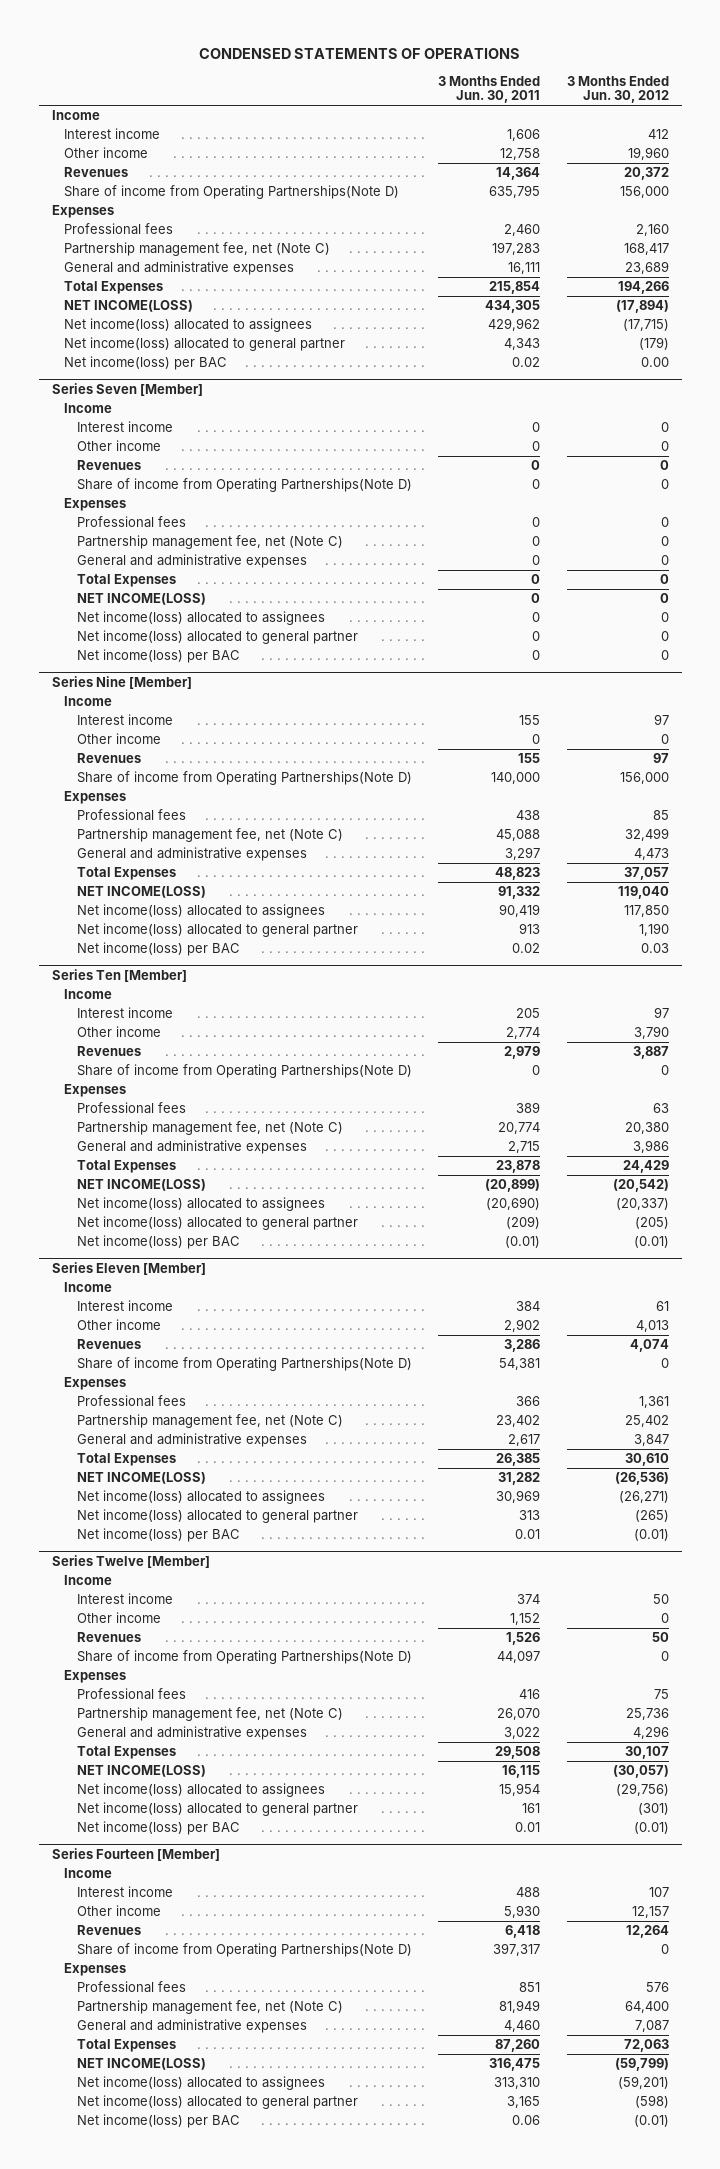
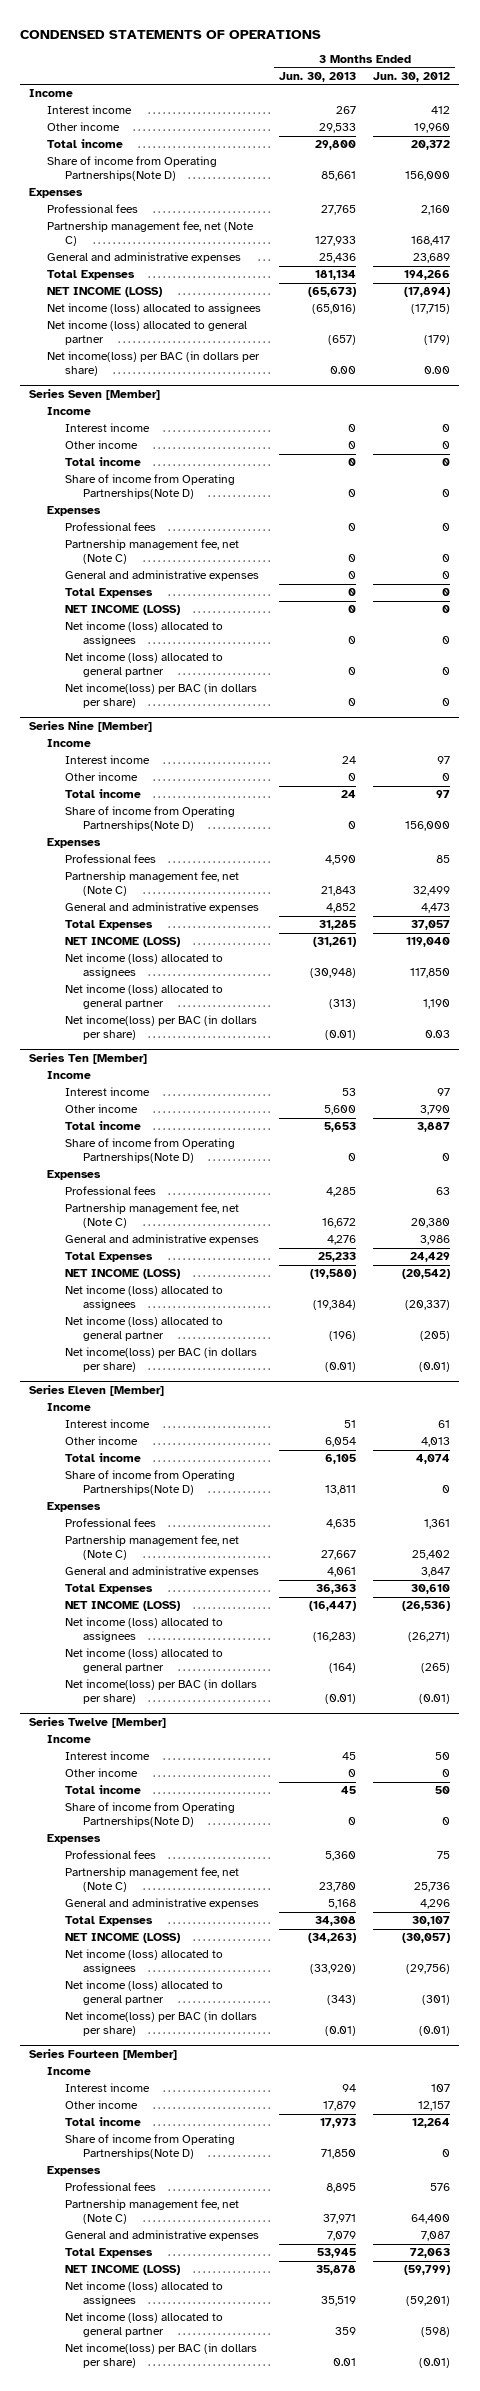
- | 3 Months Ended Jun. 30, 2011 | 3 Months Ended Jun. 30, 2012
+ | 3 Months Ended Jun. 30, 2013 | 3 Months Ended Jun. 30, 2012
- Revenues | 14,364 | 20,372
+ Total income | 29,800 | 20,372
- NET INCOME(LOSS) | 434,305 | (17,894)
- Net income(loss) allocated to assignees | 429,962 | (17,715)
- Net income(loss) allocated to general partner | 4,343 | (179)
- Net income(loss) per BAC | 0.02 | 0.00
+ NET INCOME (LOSS) | (65,673) | (17,894)
+ Net income (loss) allocated to assignees | (65,016) | (17,715)
+ Net income (loss) allocated to general partner | (657) | (179)
+ Net income(loss) per BAC (in dollars per share) | 0.00 | 0.00
@ Series Seven [Member]
- Revenues | 0 | 0
+ Total income | 0 | 0
- NET INCOME(LOSS) | 0 | 0
- Net income(loss) allocated to assignees | 0 | 0
- Net income(loss) allocated to general partner | 0 | 0
- Net income(loss) per BAC | 0 | 0
+ NET INCOME (LOSS) | 0 | 0
+ Net income (loss) allocated to assignees | 0 | 0
+ Net income (loss) allocated to general partner | 0 | 0
+ Net income(loss) per BAC (in dollars per share) | 0 | 0
@ Series Nine [Member]
- Revenues | 155 | 97
+ Total income | 24 | 97
- NET INCOME(LOSS) | 91,332 | 119,040
- Net income(loss) allocated to assignees | 90,419 | 117,850
- Net income(loss) allocated to general partner | 913 | 1,190
- Net income(loss) per BAC | 0.02 | 0.03
+ NET INCOME (LOSS) | (31,261) | 119,040
+ Net income (loss) allocated to assignees | (30,948) | 117,850
+ Net income (loss) allocated to general partner | (313) | 1,190
+ Net income(loss) per BAC (in dollars per share) | (0.01) | 0.03
@ Series Ten [Member]
- Revenues | 2,979 | 3,887
+ Total income | 5,653 | 3,887
- NET INCOME(LOSS) | (20,899) | (20,542)
- Net income(loss) allocated to assignees | (20,690) | (20,337)
- Net income(loss) allocated to general partner | (209) | (205)
- Net income(loss) per BAC | (0.01) | (0.01)
+ NET INCOME (LOSS) | (19,580) | (20,542)
+ Net income (loss) allocated to assignees | (19,384) | (20,337)
+ Net income (loss) allocated to general partner | (196) | (205)
+ Net income(loss) per BAC (in dollars per share) | (0.01) | (0.01)
@ Series Eleven [Member]
- Revenues | 3,286 | 4,074
+ Total income | 6,105 | 4,074
- NET INCOME(LOSS) | 31,282 | (26,536)
- Net income(loss) allocated to assignees | 30,969 | (26,271)
- Net income(loss) allocated to general partner | 313 | (265)
- Net income(loss) per BAC | 0.01 | (0.01)
+ NET INCOME (LOSS) | (16,447) | (26,536)
+ Net income (loss) allocated to assignees | (16,283) | (26,271)
+ Net income (loss) allocated to general partner | (164) | (265)
+ Net income(loss) per BAC (in dollars per share) | (0.01) | (0.01)
@ Series Twelve [Member]
- Revenues | 1,526 | 50
+ Total income | 45 | 50
- NET INCOME(LOSS) | 16,115 | (30,057)
- Net income(loss) allocated to assignees | 15,954 | (29,756)
- Net income(loss) allocated to general partner | 161 | (301)
- Net income(loss) per BAC | 0.01 | (0.01)
+ NET INCOME (LOSS) | (34,263) | (30,057)
+ Net income (loss) allocated to assignees | (33,920) | (29,756)
+ Net income (loss) allocated to general partner | (343) | (301)
+ Net income(loss) per BAC (in dollars per share) | (0.01) | (0.01)
@ Series Fourteen [Member]
- Revenues | 6,418 | 12,264
+ Total income | 17,973 | 12,264
- NET INCOME(LOSS) | 316,475 | (59,799)
- Net income(loss) allocated to assignees | 313,310 | (59,201)
- Net income(loss) allocated to general partner | 3,165 | (598)
- Net income(loss) per BAC | 0.06 | (0.01)
+ NET INCOME (LOSS) | 35,878 | (59,799)
+ Net income (loss) allocated to assignees | 35,519 | (59,201)
+ Net income (loss) allocated to general partner | 359 | (598)
+ Net income(loss) per BAC (in dollars per share) | 0.01 | (0.01)

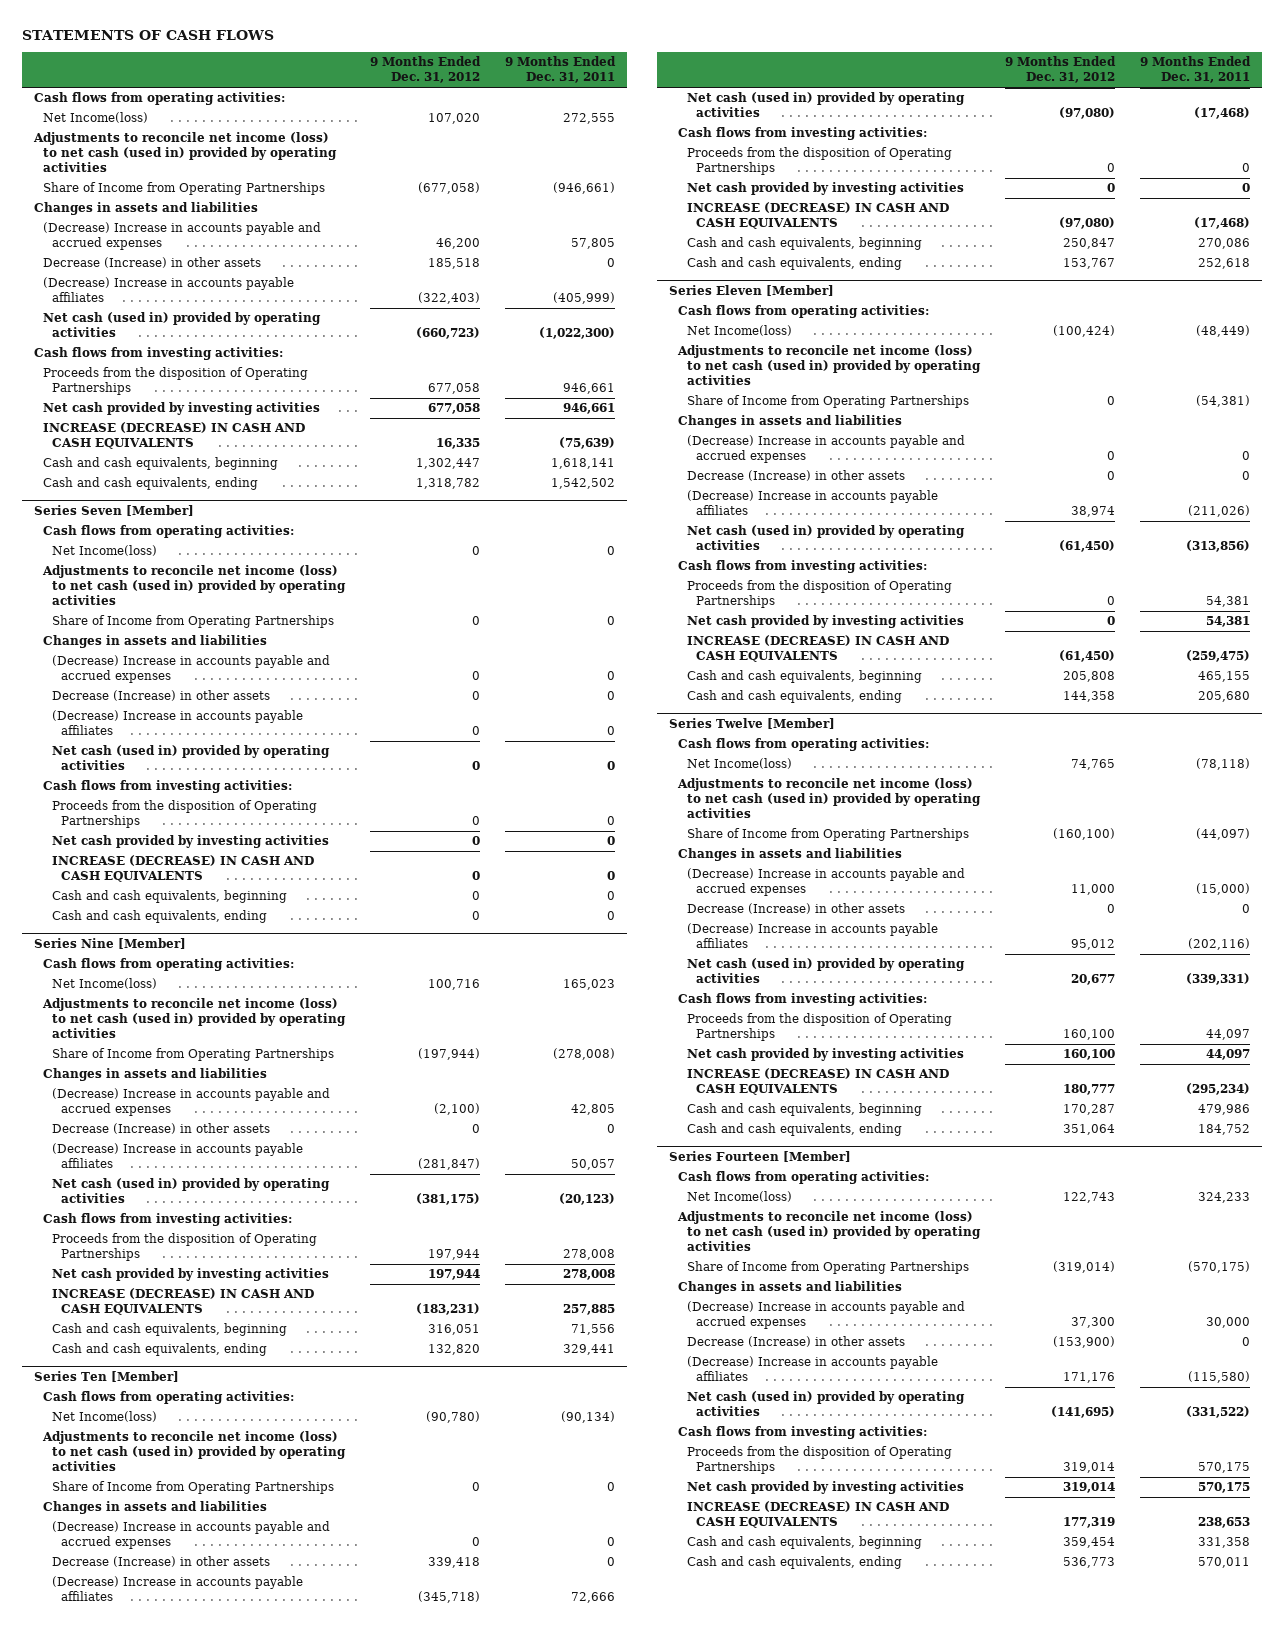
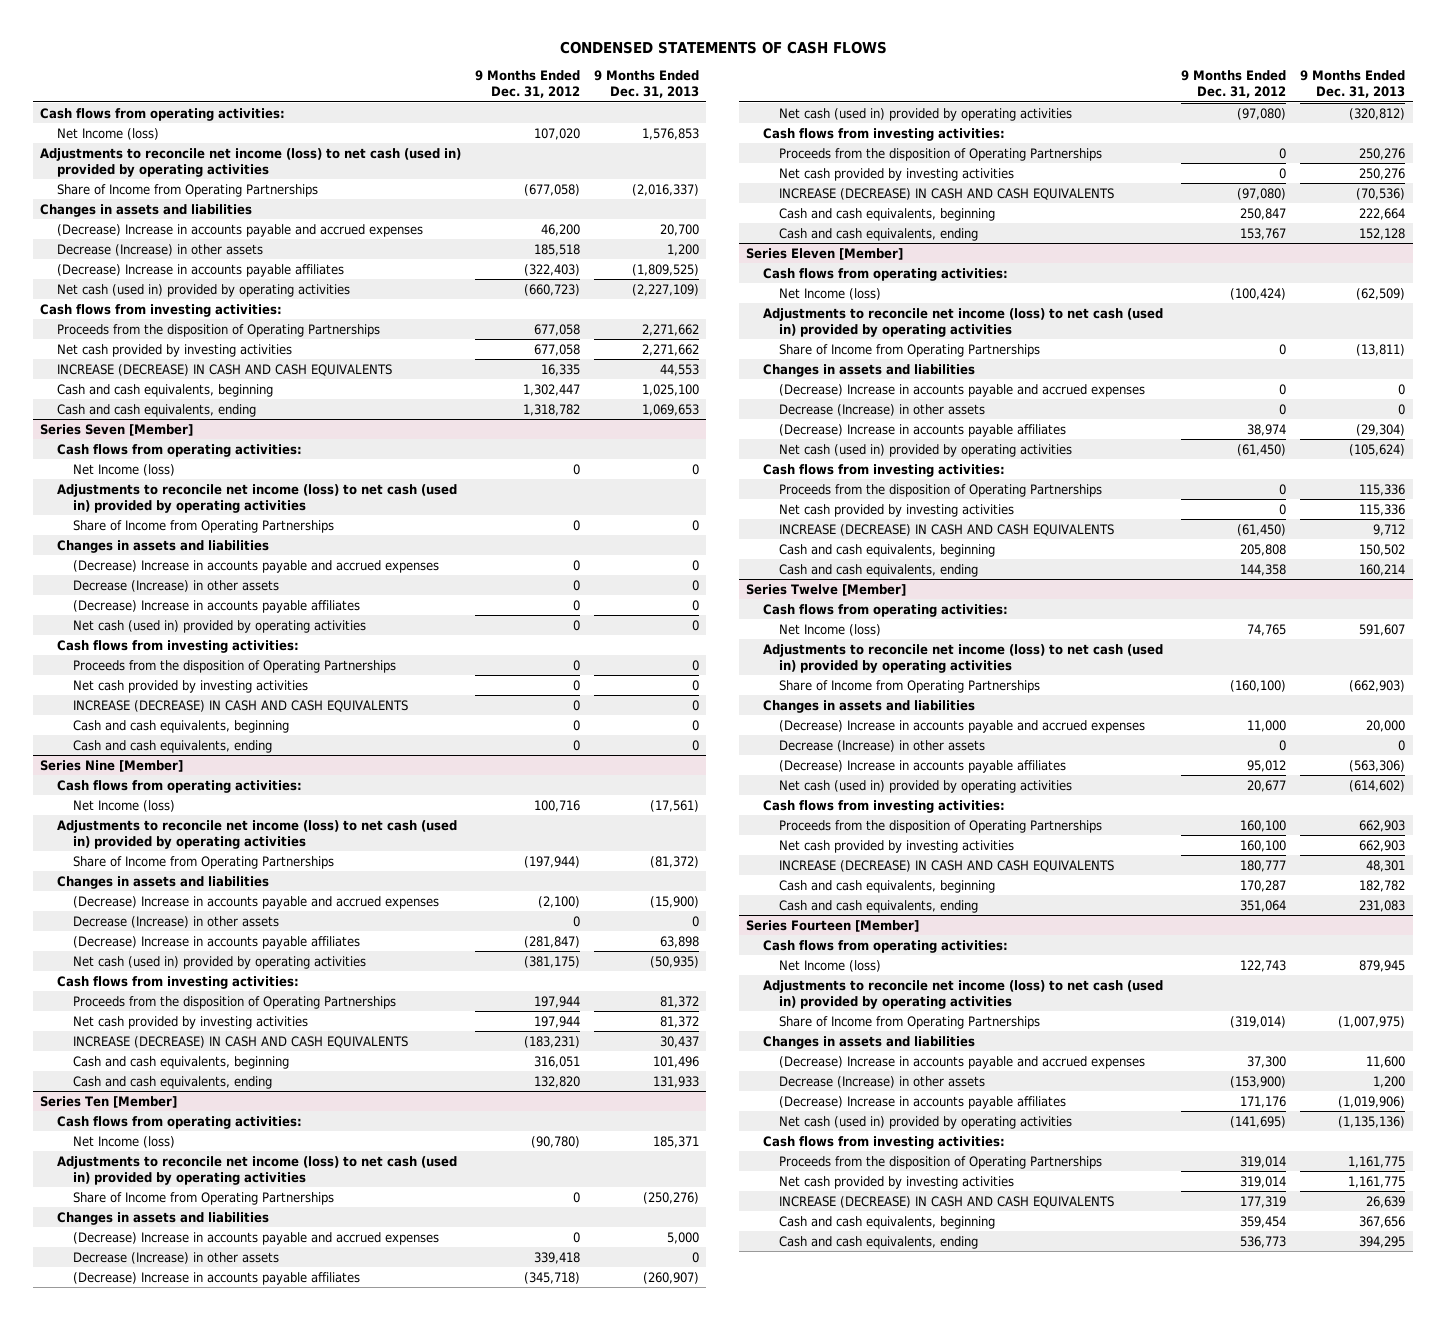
- STATEMENTS OF CASH FLOWS
+ CONDENSED STATEMENTS OF CASH FLOWS
- | 9 Months Ended Dec. 31, 2012 | 9 Months Ended Dec. 31, 2011
+ | 9 Months Ended Dec. 31, 2012 | 9 Months Ended Dec. 31, 2013
- Net Income(loss) | 107,020 | 272,555
+ Net Income (loss) | 107,020 | 1,576,853
@ Series Seven [Member]
- Net Income(loss) | 0 | 0
+ Net Income (loss) | 0 | 0
@ Series Nine [Member]
- Net Income(loss) | 100,716 | 165,023
+ Net Income (loss) | 100,716 | (17,561)
@ Series Ten [Member]
- Net Income(loss) | (90,780) | (90,134)
+ Net Income (loss) | (90,780) | 185,371
@ Series Eleven [Member]
- Net Income(loss) | (100,424) | (48,449)
+ Net Income (loss) | (100,424) | (62,509)
@ Series Twelve [Member]
- Net Income(loss) | 74,765 | (78,118)
+ Net Income (loss) | 74,765 | 591,607
@ Series Fourteen [Member]
- Net Income(loss) | 122,743 | 324,233
+ Net Income (loss) | 122,743 | 879,945

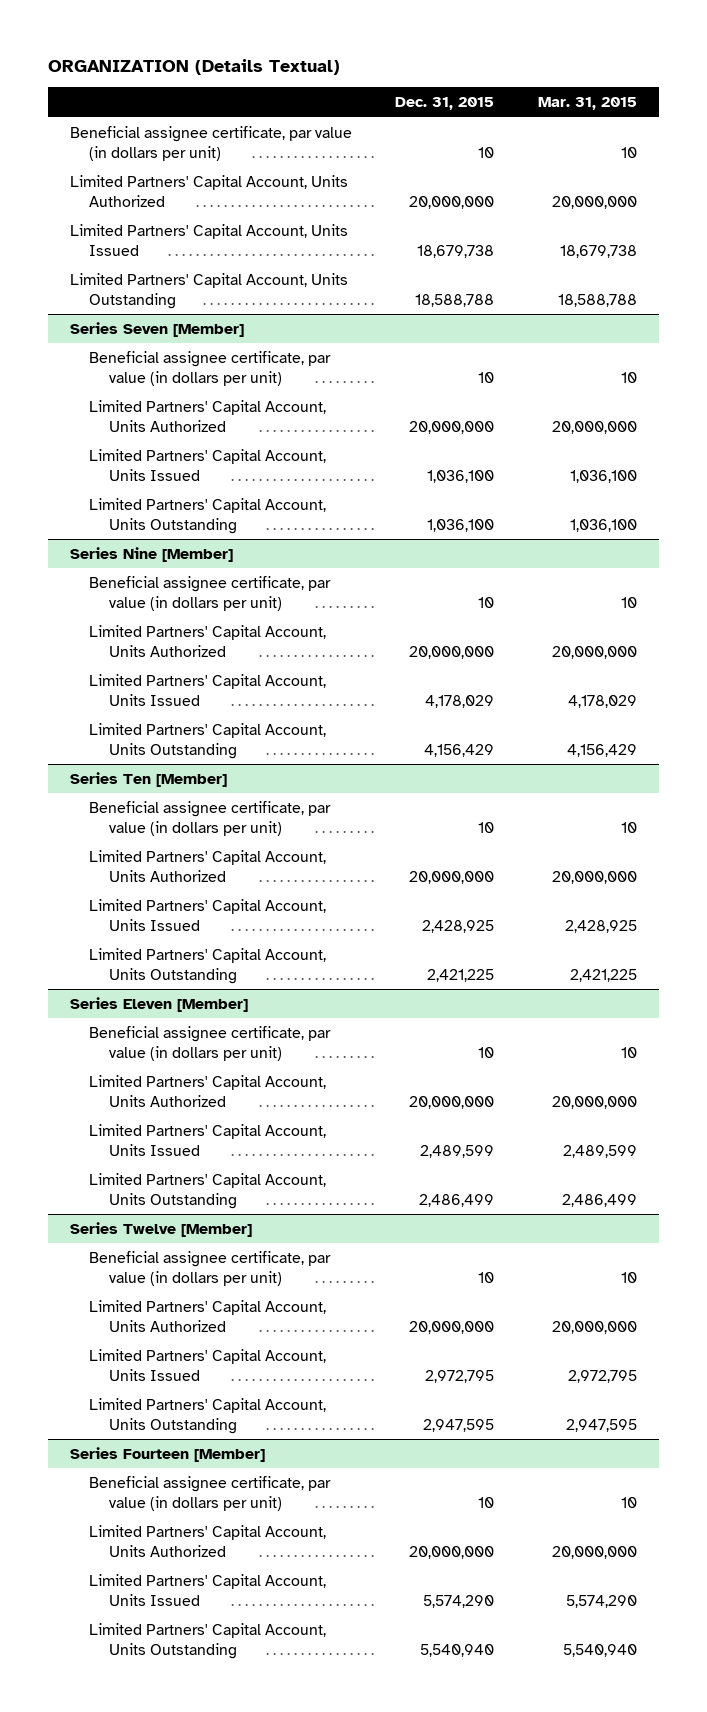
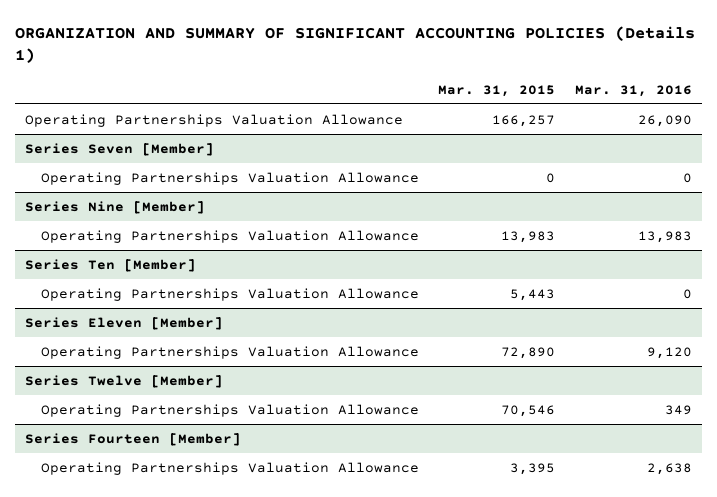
- ORGANIZATION (Details Textual)
+ ORGANIZATION AND SUMMARY OF SIGNIFICANT ACCOUNTING POLICIES (Details 1)
- | Dec. 31, 2015 | Mar. 31, 2015
+ | Mar. 31, 2015 | Mar. 31, 2016
- Beneficial assignee certificate, par value (in dollars per unit) | 10 | 10
- Limited Partners' Capital Account, Units Authorized | 20,000,000 | 20,000,000
- Limited Partners' Capital Account, Units Issued | 18,679,738 | 18,679,738
- Limited Partners' Capital Account, Units Outstanding | 18,588,788 | 18,588,788
+ Operating Partnerships Valuation Allowance | 166,257 | 26,090
@ Series Seven [Member]
- Beneficial assignee certificate, par value (in dollars per unit) | 10 | 10
- Limited Partners' Capital Account, Units Authorized | 20,000,000 | 20,000,000
- Limited Partners' Capital Account, Units Issued | 1,036,100 | 1,036,100
- Limited Partners' Capital Account, Units Outstanding | 1,036,100 | 1,036,100
+ Operating Partnerships Valuation Allowance | 0 | 0
@ Series Nine [Member]
- Beneficial assignee certificate, par value (in dollars per unit) | 10 | 10
- Limited Partners' Capital Account, Units Authorized | 20,000,000 | 20,000,000
- Limited Partners' Capital Account, Units Issued | 4,178,029 | 4,178,029
- Limited Partners' Capital Account, Units Outstanding | 4,156,429 | 4,156,429
+ Operating Partnerships Valuation Allowance | 13,983 | 13,983
@ Series Ten [Member]
- Beneficial assignee certificate, par value (in dollars per unit) | 10 | 10
- Limited Partners' Capital Account, Units Authorized | 20,000,000 | 20,000,000
- Limited Partners' Capital Account, Units Issued | 2,428,925 | 2,428,925
- Limited Partners' Capital Account, Units Outstanding | 2,421,225 | 2,421,225
+ Operating Partnerships Valuation Allowance | 5,443 | 0
@ Series Eleven [Member]
- Beneficial assignee certificate, par value (in dollars per unit) | 10 | 10
- Limited Partners' Capital Account, Units Authorized | 20,000,000 | 20,000,000
- Limited Partners' Capital Account, Units Issued | 2,489,599 | 2,489,599
- Limited Partners' Capital Account, Units Outstanding | 2,486,499 | 2,486,499
+ Operating Partnerships Valuation Allowance | 72,890 | 9,120
@ Series Twelve [Member]
- Beneficial assignee certificate, par value (in dollars per unit) | 10 | 10
- Limited Partners' Capital Account, Units Authorized | 20,000,000 | 20,000,000
- Limited Partners' Capital Account, Units Issued | 2,972,795 | 2,972,795
- Limited Partners' Capital Account, Units Outstanding | 2,947,595 | 2,947,595
+ Operating Partnerships Valuation Allowance | 70,546 | 349
@ Series Fourteen [Member]
- Beneficial assignee certificate, par value (in dollars per unit) | 10 | 10
- Limited Partners' Capital Account, Units Authorized | 20,000,000 | 20,000,000
- Limited Partners' Capital Account, Units Issued | 5,574,290 | 5,574,290
- Limited Partners' Capital Account, Units Outstanding | 5,540,940 | 5,540,940
+ Operating Partnerships Valuation Allowance | 3,395 | 2,638

